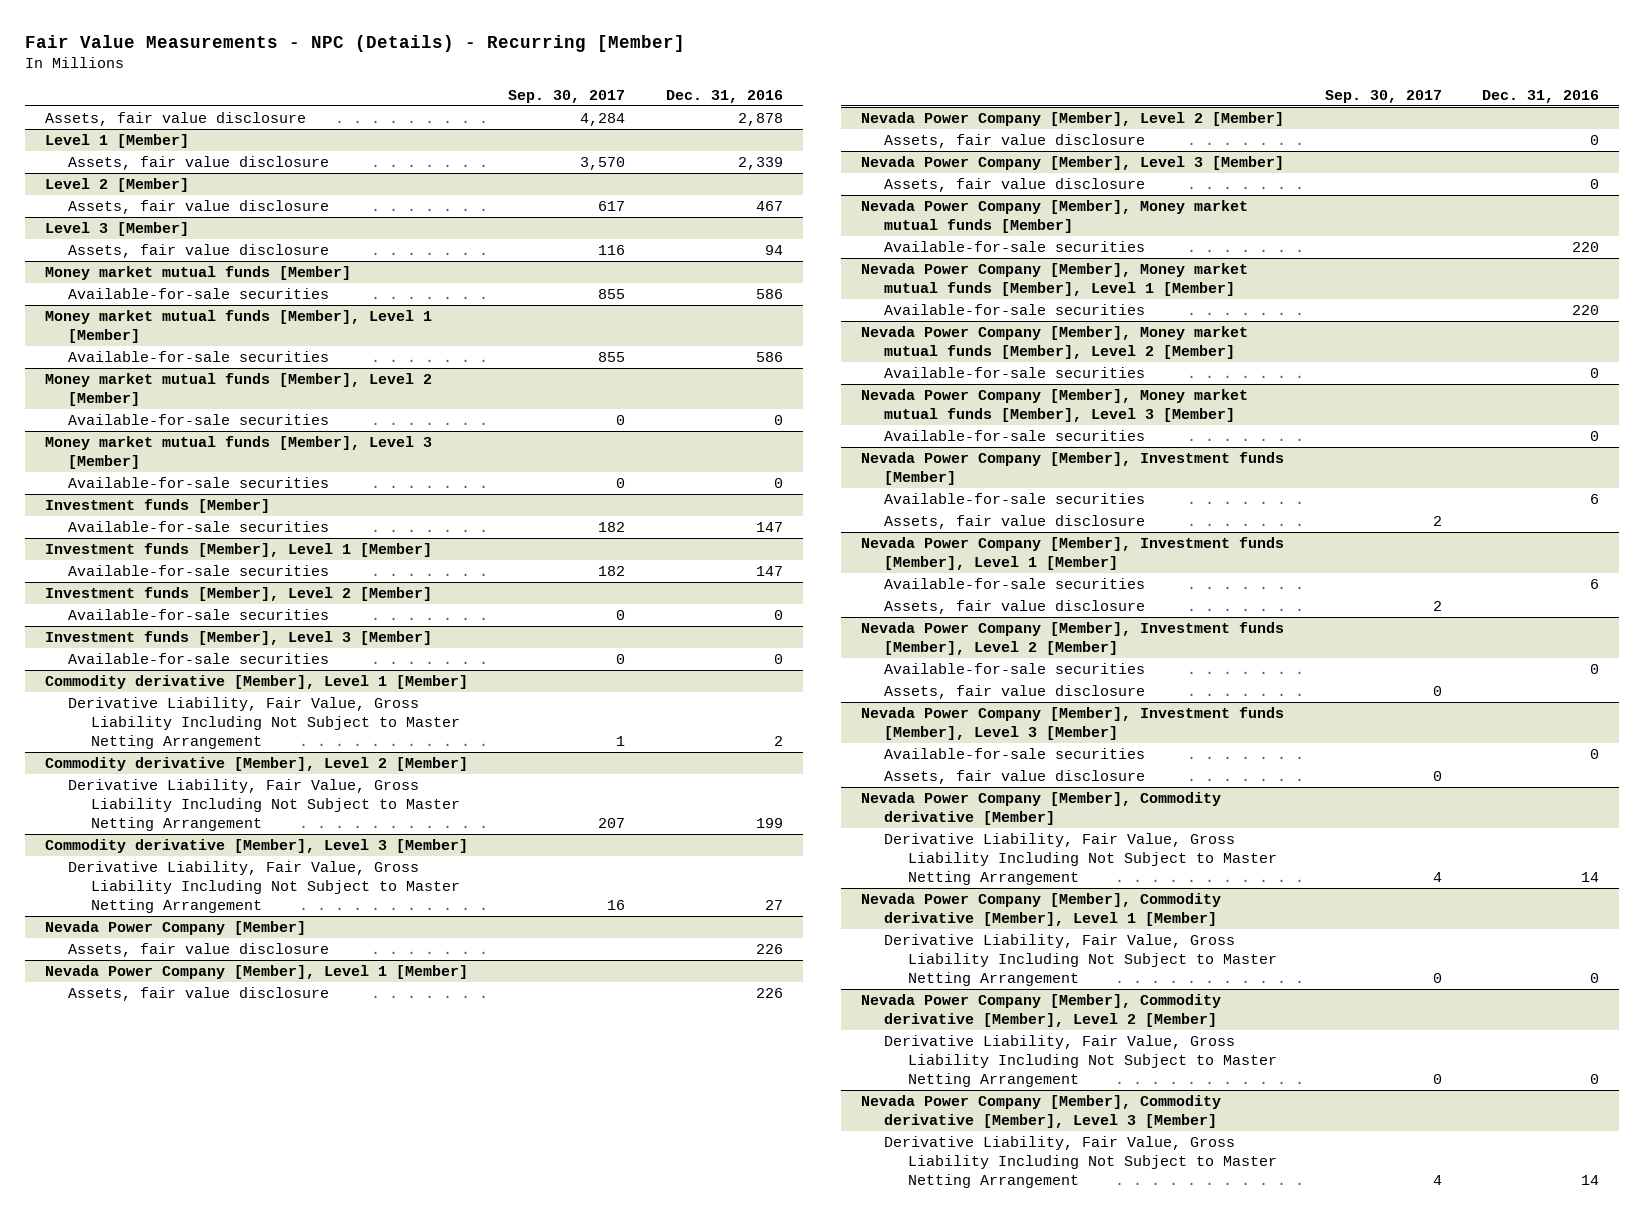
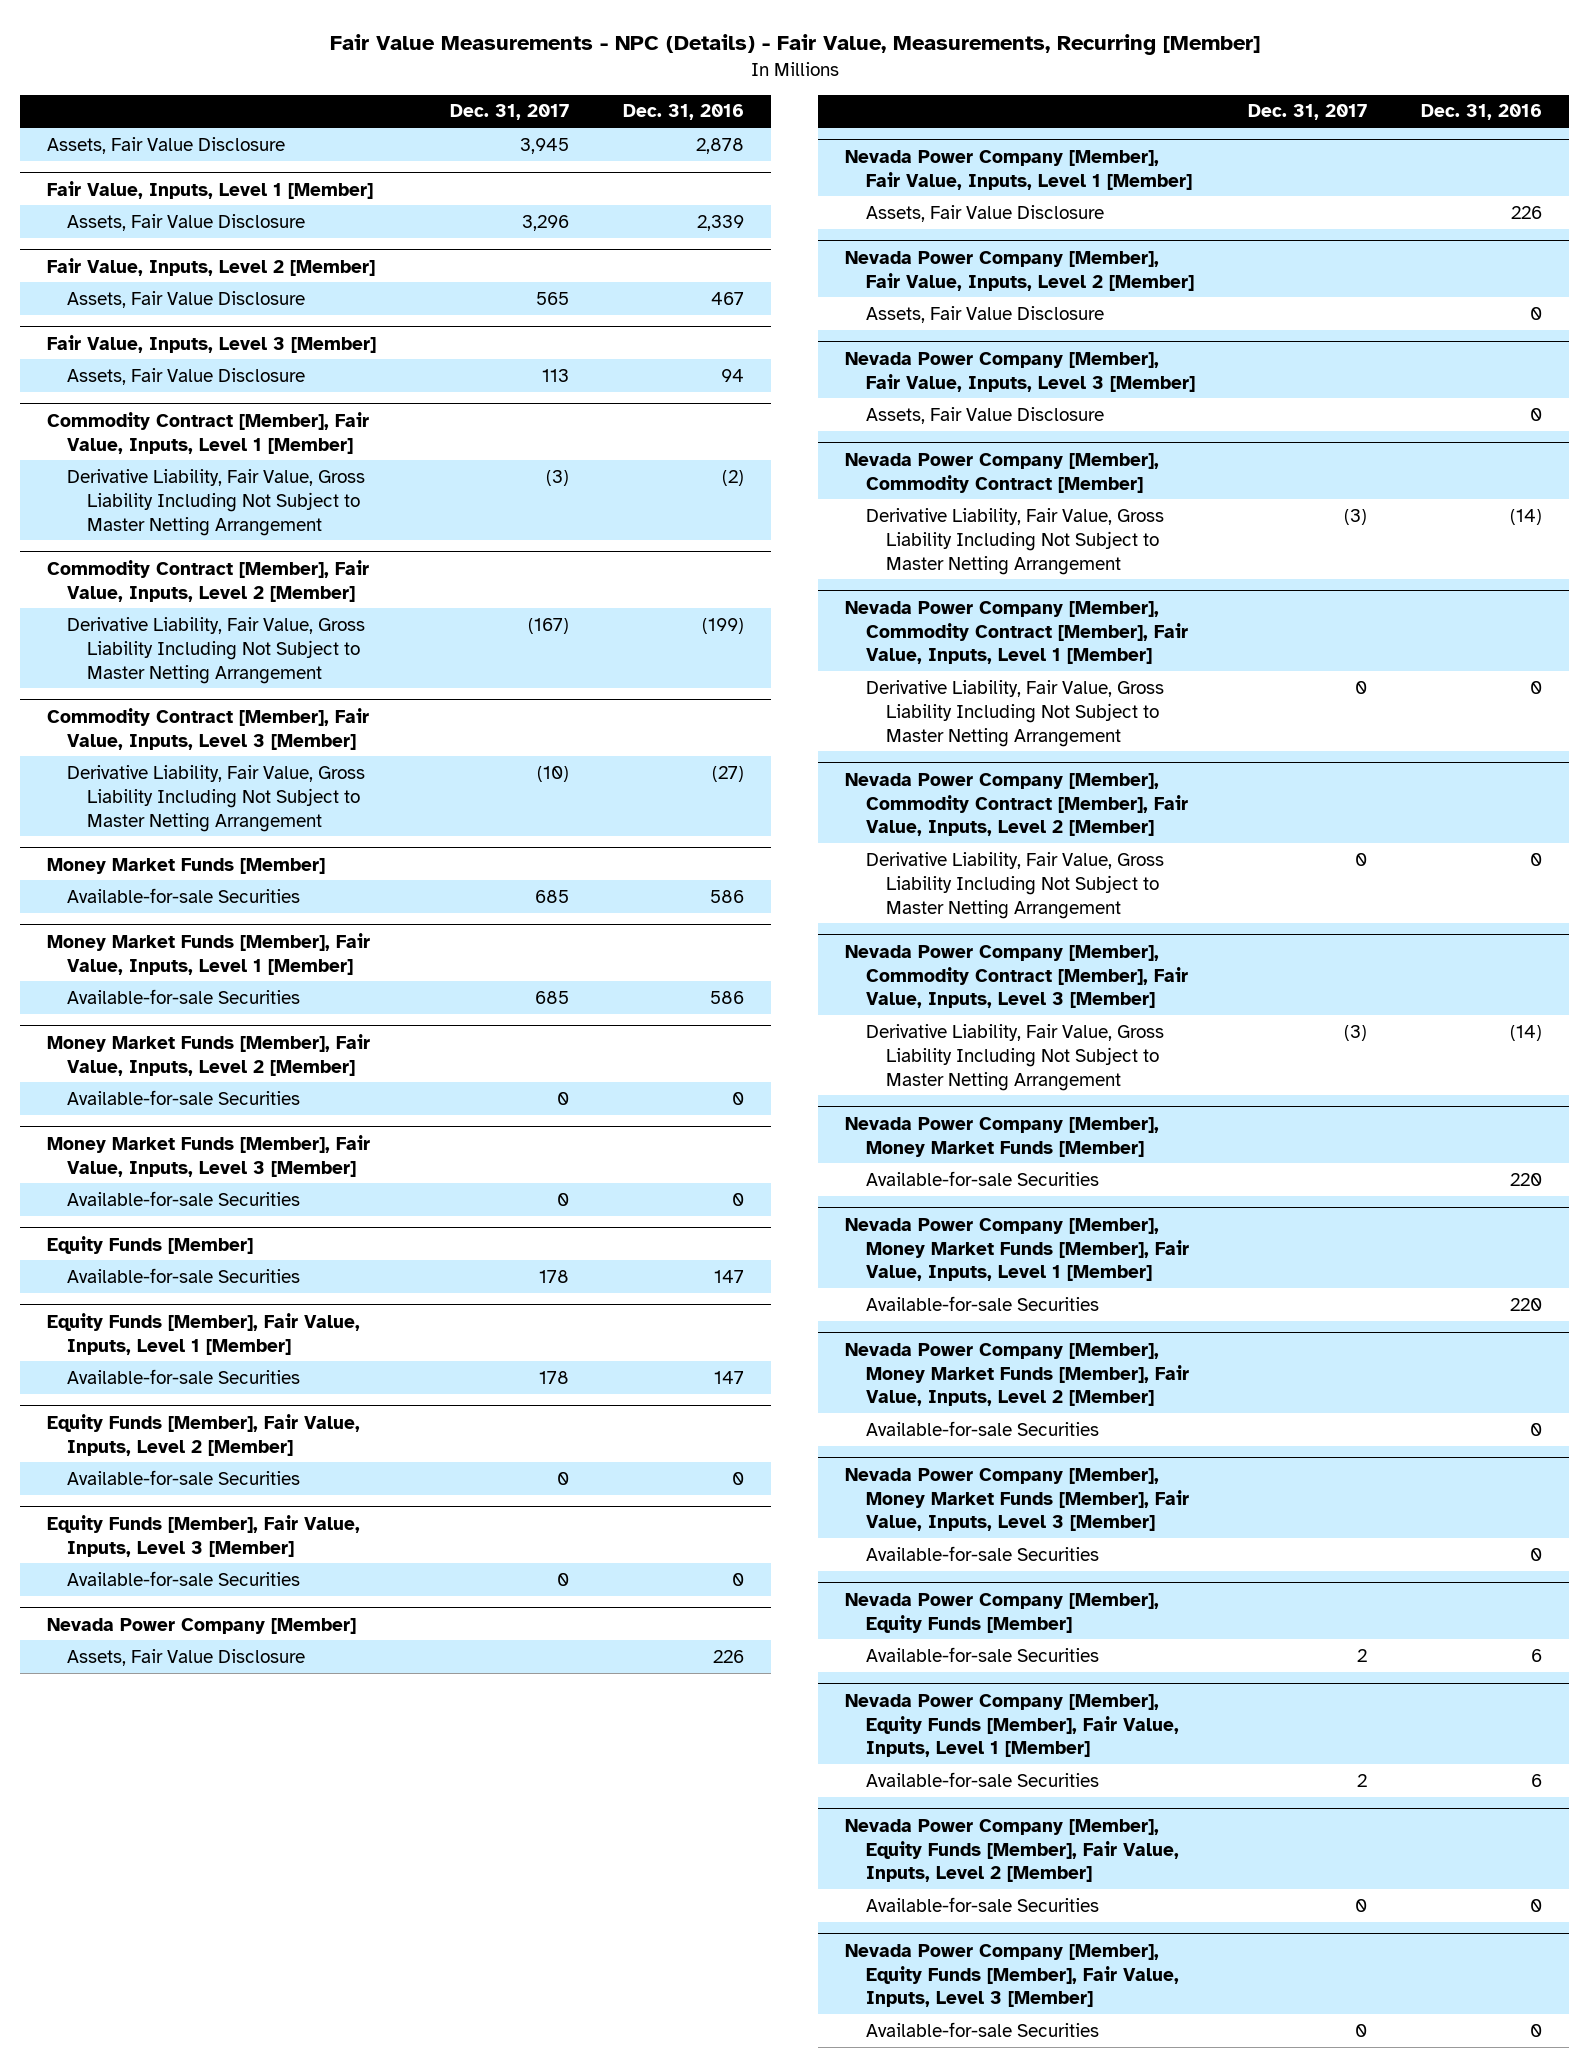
- Fair Value Measurements - NPC (Details) - Recurring [Member]
+ Fair Value Measurements - NPC (Details) - Fair Value, Measurements, Recurring [Member]
- | Sep. 30, 2017 | Dec. 31, 2016
+ | Dec. 31, 2017 | Dec. 31, 2016
- Assets, fair value disclosure | 4,284 | 2,878
- Level 1 [Member]
- Assets, fair value disclosure | 3,570 | 2,339
- Level 2 [Member]
- Assets, fair value disclosure | 617 | 467
- Level 3 [Member]
- Assets, fair value disclosure | 116 | 94
- Money market mutual funds [Member]
- Available-for-sale securities | 855 | 586
- Money market mutual funds [Member], Level 1 [Member]
- Available-for-sale securities | 855 | 586
- Money market mutual funds [Member], Level 2 [Member]
- Available-for-sale securities | 0 | 0
- Money market mutual funds [Member], Level 3 [Member]
- Available-for-sale securities | 0 | 0
- Investment funds [Member]
- Available-for-sale securities | 182 | 147
- Investment funds [Member], Level 1 [Member]
- Available-for-sale securities | 182 | 147
- Investment funds [Member], Level 2 [Member]
- Available-for-sale securities | 0 | 0
- Investment funds [Member], Level 3 [Member]
- Available-for-sale securities | 0 | 0
- Commodity derivative [Member], Level 1 [Member]
- Derivative Liability, Fair Value, Gross Liability Including Not Subject to Master Netting Arrangement | 1 | 2
- Commodity derivative [Member], Level 2 [Member]
- Derivative Liability, Fair Value, Gross Liability Including Not Subject to Master Netting Arrangement | 207 | 199
- Commodity derivative [Member], Level 3 [Member]
- Derivative Liability, Fair Value, Gross Liability Including Not Subject to Master Netting Arrangement | 16 | 27
+ Assets, Fair Value Disclosure | 3,945 | 2,878
+ Fair Value, Inputs, Level 1 [Member]
+ Assets, Fair Value Disclosure | 3,296 | 2,339
+ Fair Value, Inputs, Level 2 [Member]
+ Assets, Fair Value Disclosure | 565 | 467
+ Fair Value, Inputs, Level 3 [Member]
+ Assets, Fair Value Disclosure | 113 | 94
+ Commodity Contract [Member], Fair Value, Inputs, Level 1 [Member]
+ Derivative Liability, Fair Value, Gross Liability Including Not Subject to Master Netting Arrangement | (3) | (2)
+ Commodity Contract [Member], Fair Value, Inputs, Level 2 [Member]
+ Derivative Liability, Fair Value, Gross Liability Including Not Subject to Master Netting Arrangement | (167) | (199)
+ Commodity Contract [Member], Fair Value, Inputs, Level 3 [Member]
+ Derivative Liability, Fair Value, Gross Liability Including Not Subject to Master Netting Arrangement | (10) | (27)
+ Money Market Funds [Member]
+ Available-for-sale Securities | 685 | 586
+ Money Market Funds [Member], Fair Value, Inputs, Level 1 [Member]
+ Available-for-sale Securities | 685 | 586
+ Money Market Funds [Member], Fair Value, Inputs, Level 2 [Member]
+ Available-for-sale Securities | 0 | 0
+ Money Market Funds [Member], Fair Value, Inputs, Level 3 [Member]
+ Available-for-sale Securities | 0 | 0
+ Equity Funds [Member]
+ Available-for-sale Securities | 178 | 147
+ Equity Funds [Member], Fair Value, Inputs, Level 1 [Member]
+ Available-for-sale Securities | 178 | 147
+ Equity Funds [Member], Fair Value, Inputs, Level 2 [Member]
+ Available-for-sale Securities | 0 | 0
+ Equity Funds [Member], Fair Value, Inputs, Level 3 [Member]
+ Available-for-sale Securities | 0 | 0
@ Nevada Power Company [Member]
- Assets, fair value disclosure | | 226
- Nevada Power Company [Member], Level 1 [Member]
- Assets, fair value disclosure | | 226
- Nevada Power Company [Member], Level 2 [Member]
- Assets, fair value disclosure | | 0
- Nevada Power Company [Member], Level 3 [Member]
- Assets, fair value disclosure | | 0
- Nevada Power Company [Member], Money market mutual funds [Member]
- Available-for-sale securities | | 220
- Nevada Power Company [Member], Money market mutual funds [Member], Level 1 [Member]
- Available-for-sale securities | | 220
- Nevada Power Company [Member], Money market mutual funds [Member], Level 2 [Member]
- Available-for-sale securities | | 0
- Nevada Power Company [Member], Money market mutual funds [Member], Level 3 [Member]
- Available-for-sale securities | | 0
- Nevada Power Company [Member], Investment funds [Member]
- Available-for-sale securities | | 6
- Assets, fair value disclosure | 2 |
- Nevada Power Company [Member], Investment funds [Member], Level 1 [Member]
- Available-for-sale securities | | 6
- Assets, fair value disclosure | 2 |
- Nevada Power Company [Member], Investment funds [Member], Level 2 [Member]
- Available-for-sale securities | | 0
- Assets, fair value disclosure | 0 |
- Nevada Power Company [Member], Investment funds [Member], Level 3 [Member]
- Available-for-sale securities | | 0
- Assets, fair value disclosure | 0 |
- Nevada Power Company [Member], Commodity derivative [Member]
- Derivative Liability, Fair Value, Gross Liability Including Not Subject to Master Netting Arrangement | 4 | 14
- Nevada Power Company [Member], Commodity derivative [Member], Level 1 [Member]
@ Nevada Power Company [Member]
+ Assets, Fair Value Disclosure | | 226
+ Nevada Power Company [Member], Fair Value, Inputs, Level 1 [Member]
+ Assets, Fair Value Disclosure | | 226
+ Nevada Power Company [Member], Fair Value, Inputs, Level 2 [Member]
+ Assets, Fair Value Disclosure | | 0
+ Nevada Power Company [Member], Fair Value, Inputs, Level 3 [Member]
+ Assets, Fair Value Disclosure | | 0
+ Nevada Power Company [Member], Commodity Contract [Member]
+ Derivative Liability, Fair Value, Gross Liability Including Not Subject to Master Netting Arrangement | (3) | (14)
+ Nevada Power Company [Member], Commodity Contract [Member], Fair Value, Inputs, Level 1 [Member]
- Nevada Power Company [Member], Commodity derivative [Member], Level 2 [Member]
+ Nevada Power Company [Member], Commodity Contract [Member], Fair Value, Inputs, Level 2 [Member]
- Nevada Power Company [Member], Commodity derivative [Member], Level 3 [Member]
- Derivative Liability, Fair Value, Gross Liability Including Not Subject to Master Netting Arrangement | 4 | 14
+ Nevada Power Company [Member], Commodity Contract [Member], Fair Value, Inputs, Level 3 [Member]
+ Derivative Liability, Fair Value, Gross Liability Including Not Subject to Master Netting Arrangement | (3) | (14)
+ Nevada Power Company [Member], Money Market Funds [Member]
+ Available-for-sale Securities | | 220
+ Nevada Power Company [Member], Money Market Funds [Member], Fair Value, Inputs, Level 1 [Member]
+ Available-for-sale Securities | | 220
+ Nevada Power Company [Member], Money Market Funds [Member], Fair Value, Inputs, Level 2 [Member]
+ Available-for-sale Securities | | 0
+ Nevada Power Company [Member], Money Market Funds [Member], Fair Value, Inputs, Level 3 [Member]
+ Available-for-sale Securities | | 0
+ Nevada Power Company [Member], Equity Funds [Member]
+ Available-for-sale Securities | 2 | 6
+ Nevada Power Company [Member], Equity Funds [Member], Fair Value, Inputs, Level 1 [Member]
+ Available-for-sale Securities | 2 | 6
+ Nevada Power Company [Member], Equity Funds [Member], Fair Value, Inputs, Level 2 [Member]
+ Available-for-sale Securities | 0 | 0
+ Nevada Power Company [Member], Equity Funds [Member], Fair Value, Inputs, Level 3 [Member]
+ Available-for-sale Securities | 0 | 0

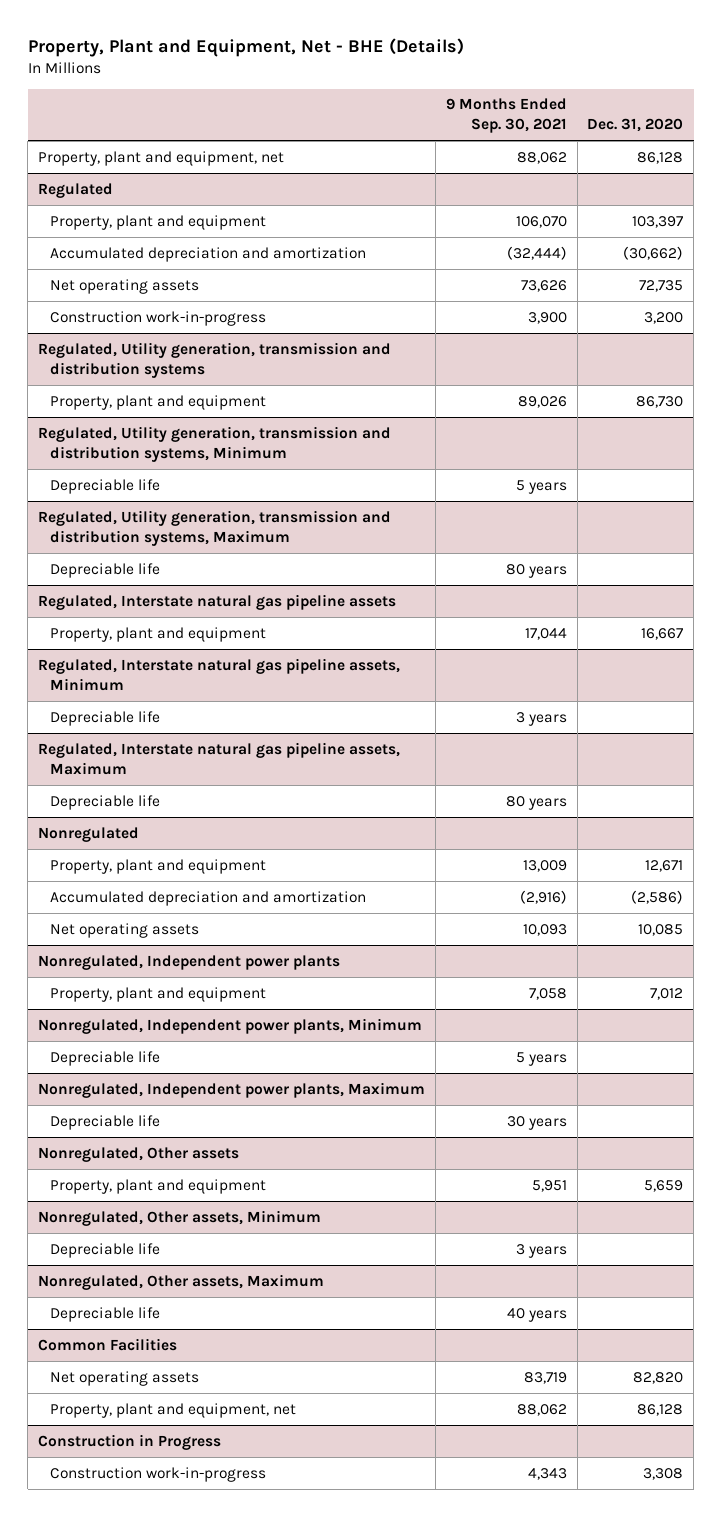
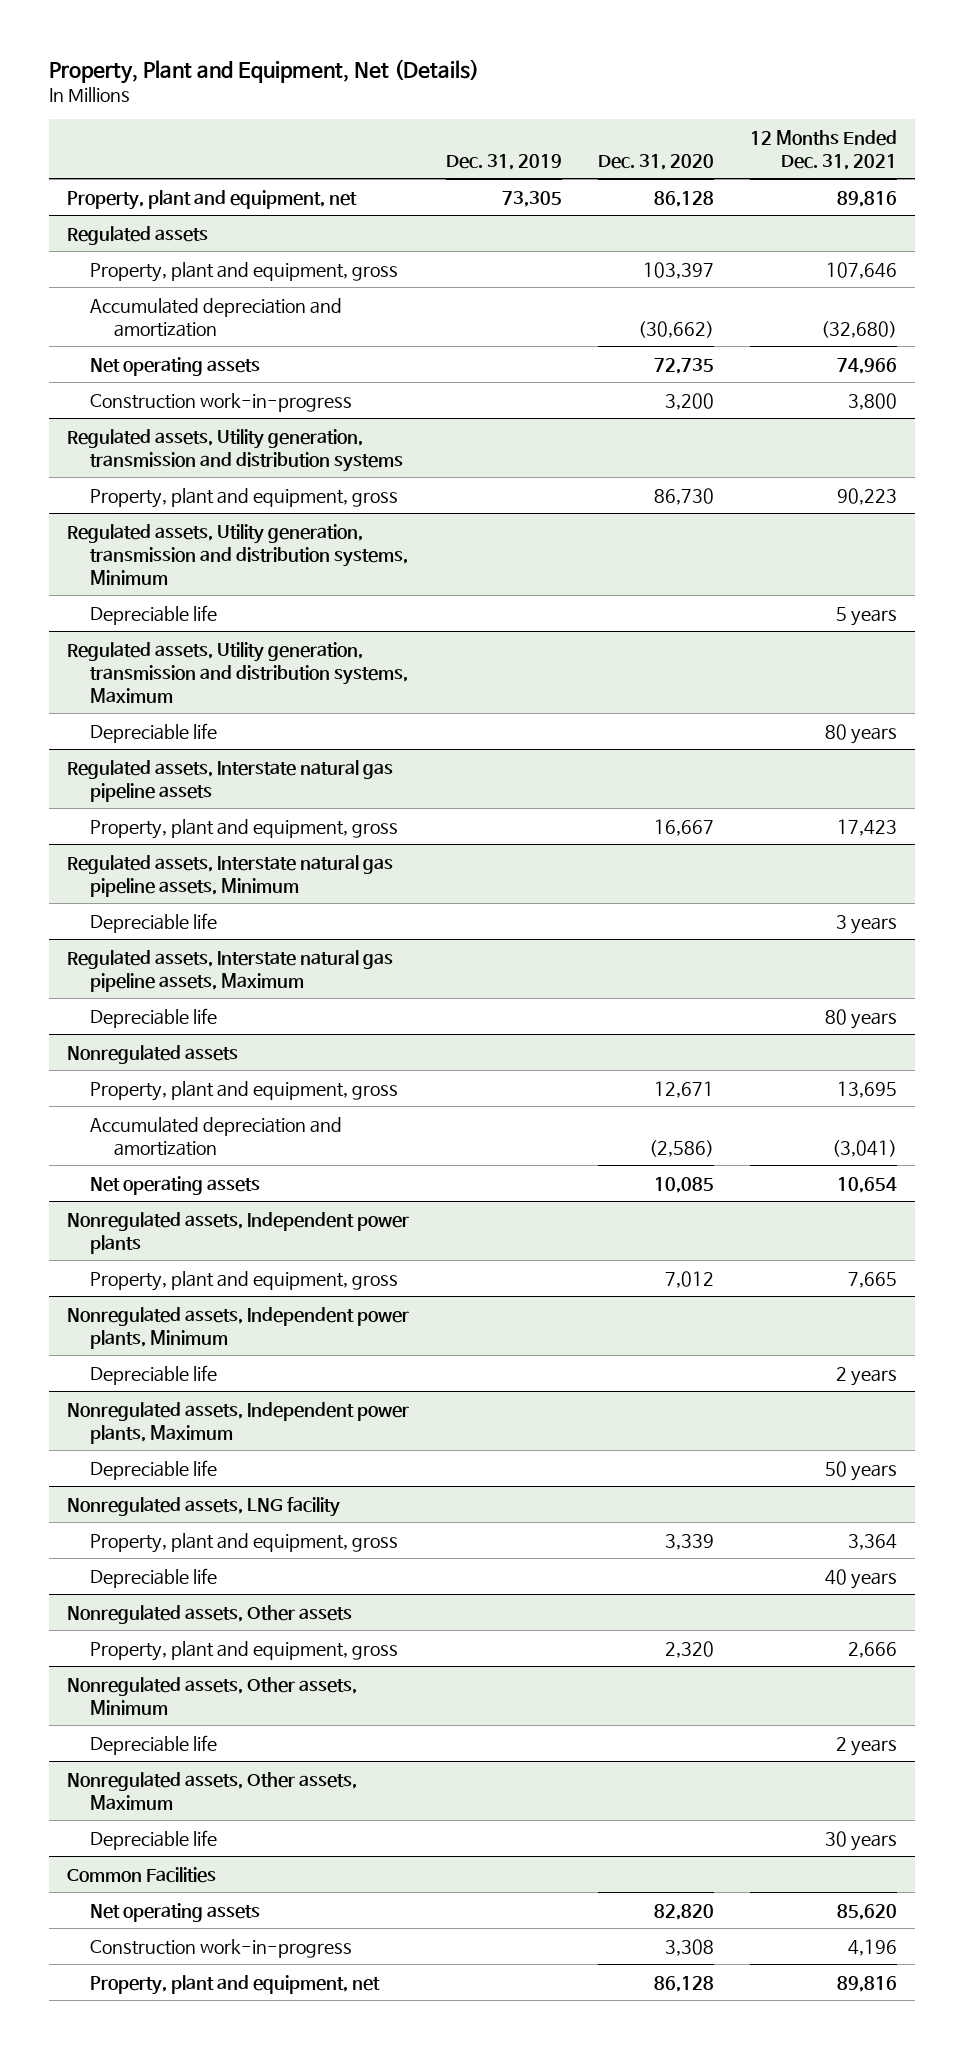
- Property, Plant and Equipment, Net - BHE (Details)
+ Property, Plant and Equipment, Net (Details)
- | 9 Months Ended Sep. 30, 2021 | Dec. 31, 2020
+ | Dec. 31, 2019 | Dec. 31, 2020 | 12 Months Ended Dec. 31, 2021
- Regulated
- Property, plant and equipment | 106,070 | 103,397
+ Regulated assets
+ Property, plant and equipment, gross | | 103,397 | 107,646
- Regulated, Utility generation, transmission and distribution systems
- Property, plant and equipment | 89,026 | 86,730
- Regulated, Utility generation, transmission and distribution systems, Minimum
+ Regulated assets, Utility generation, transmission and distribution systems
+ Property, plant and equipment, gross | | 86,730 | 90,223
+ Regulated assets, Utility generation, transmission and distribution systems, Minimum
- Regulated, Utility generation, transmission and distribution systems, Maximum
+ Regulated assets, Utility generation, transmission and distribution systems, Maximum
- Regulated, Interstate natural gas pipeline assets
- Property, plant and equipment | 17,044 | 16,667
- Regulated, Interstate natural gas pipeline assets, Minimum
+ Regulated assets, Interstate natural gas pipeline assets
+ Property, plant and equipment, gross | | 16,667 | 17,423
+ Regulated assets, Interstate natural gas pipeline assets, Minimum
- Regulated, Interstate natural gas pipeline assets, Maximum
+ Regulated assets, Interstate natural gas pipeline assets, Maximum
- Nonregulated
- Property, plant and equipment | 13,009 | 12,671
+ Nonregulated assets
+ Property, plant and equipment, gross | | 12,671 | 13,695
- Nonregulated, Independent power plants
- Property, plant and equipment | 7,058 | 7,012
- Nonregulated, Independent power plants, Minimum
+ Nonregulated assets, Independent power plants
+ Property, plant and equipment, gross | | 7,012 | 7,665
+ Nonregulated assets, Independent power plants, Minimum
- Nonregulated, Independent power plants, Maximum
+ Nonregulated assets, Independent power plants, Maximum
- Nonregulated, Other assets
- Property, plant and equipment | 5,951 | 5,659
- Nonregulated, Other assets, Minimum
+ Nonregulated assets, LNG facility
+ Property, plant and equipment, gross | | 3,339 | 3,364
- Nonregulated, Other assets, Maximum
+ Nonregulated assets, Other assets
+ Property, plant and equipment, gross | | 2,320 | 2,666
+ Nonregulated assets, Other assets, Minimum
+ Nonregulated assets, Other assets, Maximum
+ Depreciable life | | | 30 years
- Construction in Progress
@ Common Facilities
moved down: Property, plant and equipment, net | | 86,128 | 89,816

